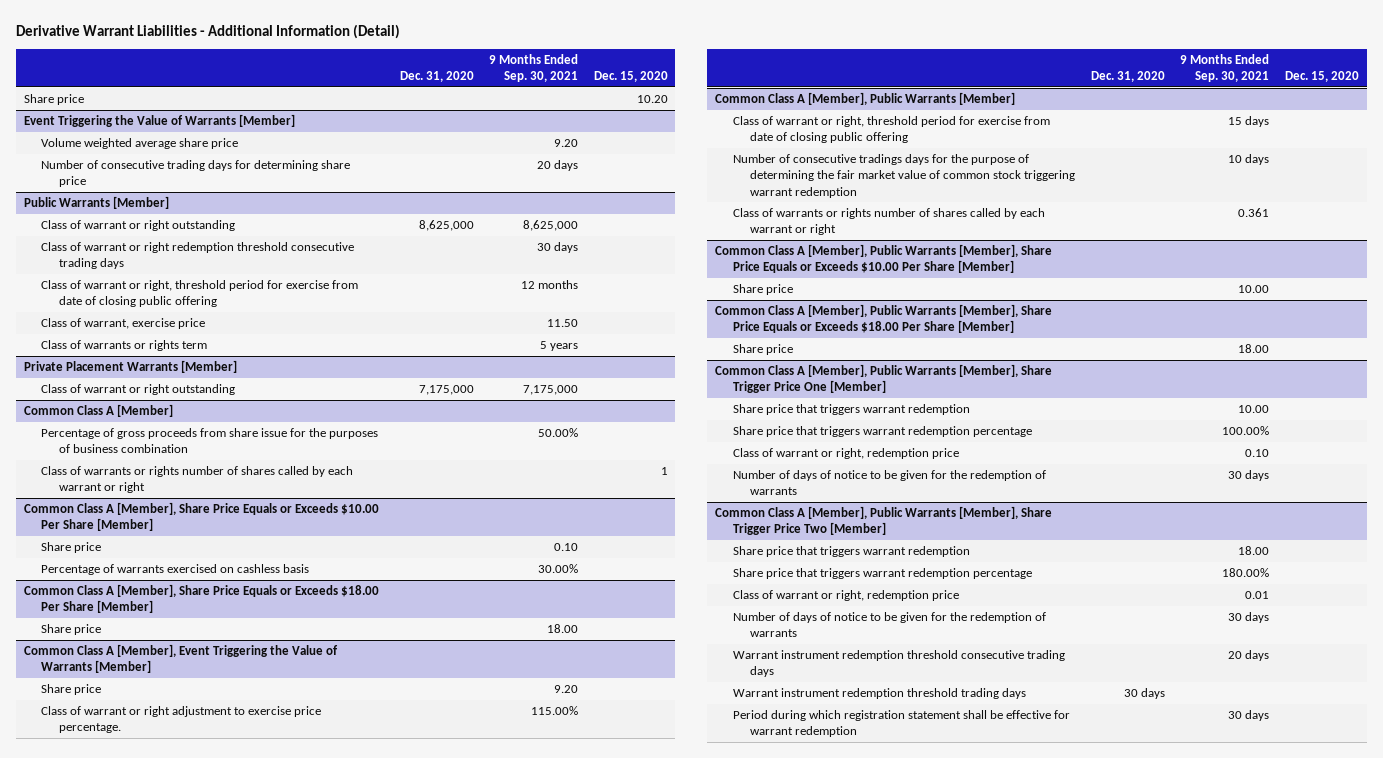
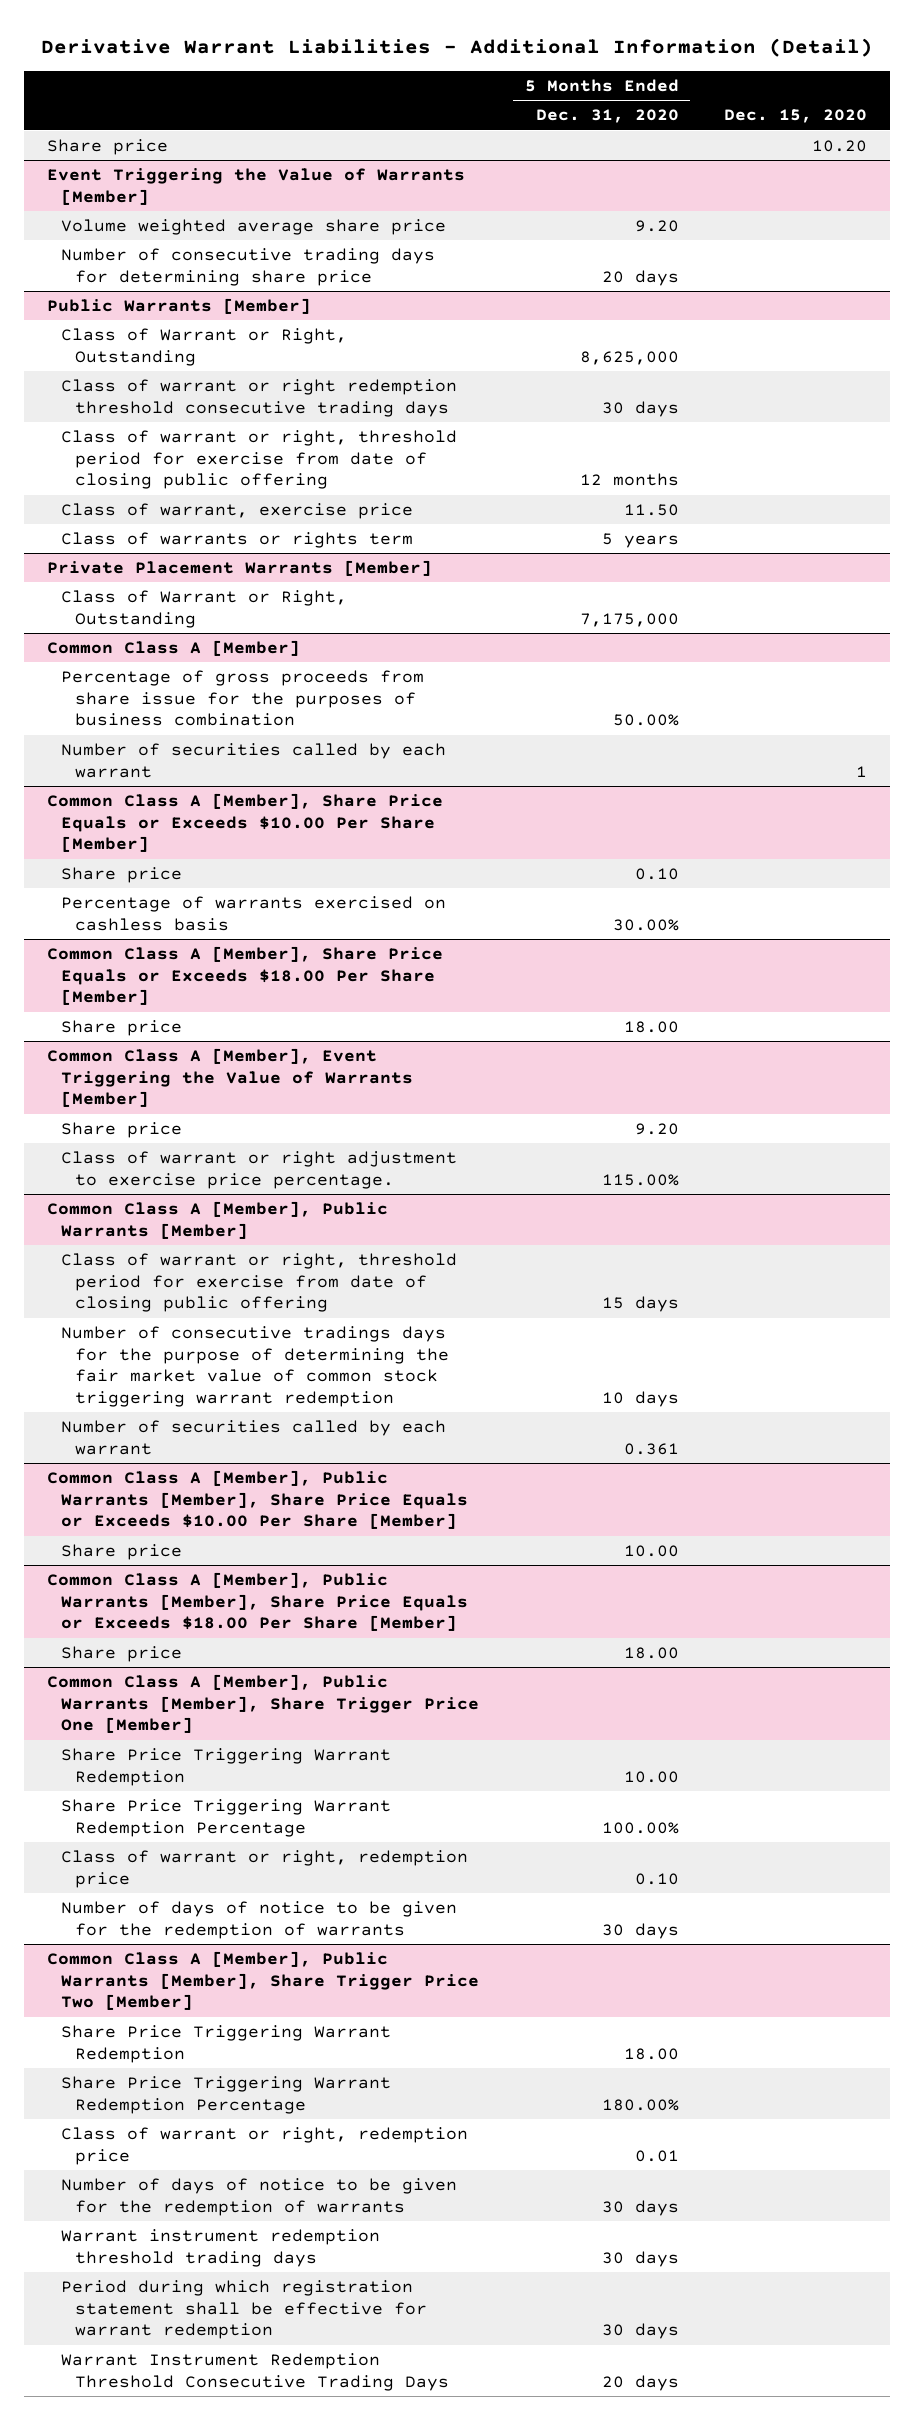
- | Dec. 31, 2020 | 9 Months Ended Sep. 30, 2021 | Dec. 15, 2020
+ | 5 Months Ended Dec. 31, 2020 | Dec. 15, 2020
@ Public Warrants [Member]
- Class of warrant or right outstanding | 8,625,000 | 8,625,000 |
+ Class of Warrant or Right, Outstanding | 8,625,000 |
@ Private Placement Warrants [Member]
- Class of warrant or right outstanding | 7,175,000 | 7,175,000 |
+ Class of Warrant or Right, Outstanding | 7,175,000 |
@ Common Class A [Member]
- Class of warrants or rights number of shares called by each warrant or right | | | 1
+ Number of securities called by each warrant | | 1
@ Common Class A [Member], Public Warrants [Member]
- Class of warrants or rights number of shares called by each warrant or right | | 0.361 |
+ Number of securities called by each warrant | 0.361 |
@ Common Class A [Member], Public Warrants [Member], Share Trigger Price One [Member]
- Share price that triggers warrant redemption | | 10.00 |
- Share price that triggers warrant redemption percentage | | 100.00% |
+ Share Price Triggering Warrant Redemption | 10.00 |
+ Share Price Triggering Warrant Redemption Percentage | 100.00% |
@ Common Class A [Member], Public Warrants [Member], Share Trigger Price Two [Member]
- Share price that triggers warrant redemption | | 18.00 |
- Share price that triggers warrant redemption percentage | | 180.00% |
+ Share Price Triggering Warrant Redemption | 18.00 |
+ Share Price Triggering Warrant Redemption Percentage | 180.00% |
- Warrant instrument redemption threshold consecutive trading days | | 20 days |
+ Warrant Instrument Redemption Threshold Consecutive Trading Days | 20 days |

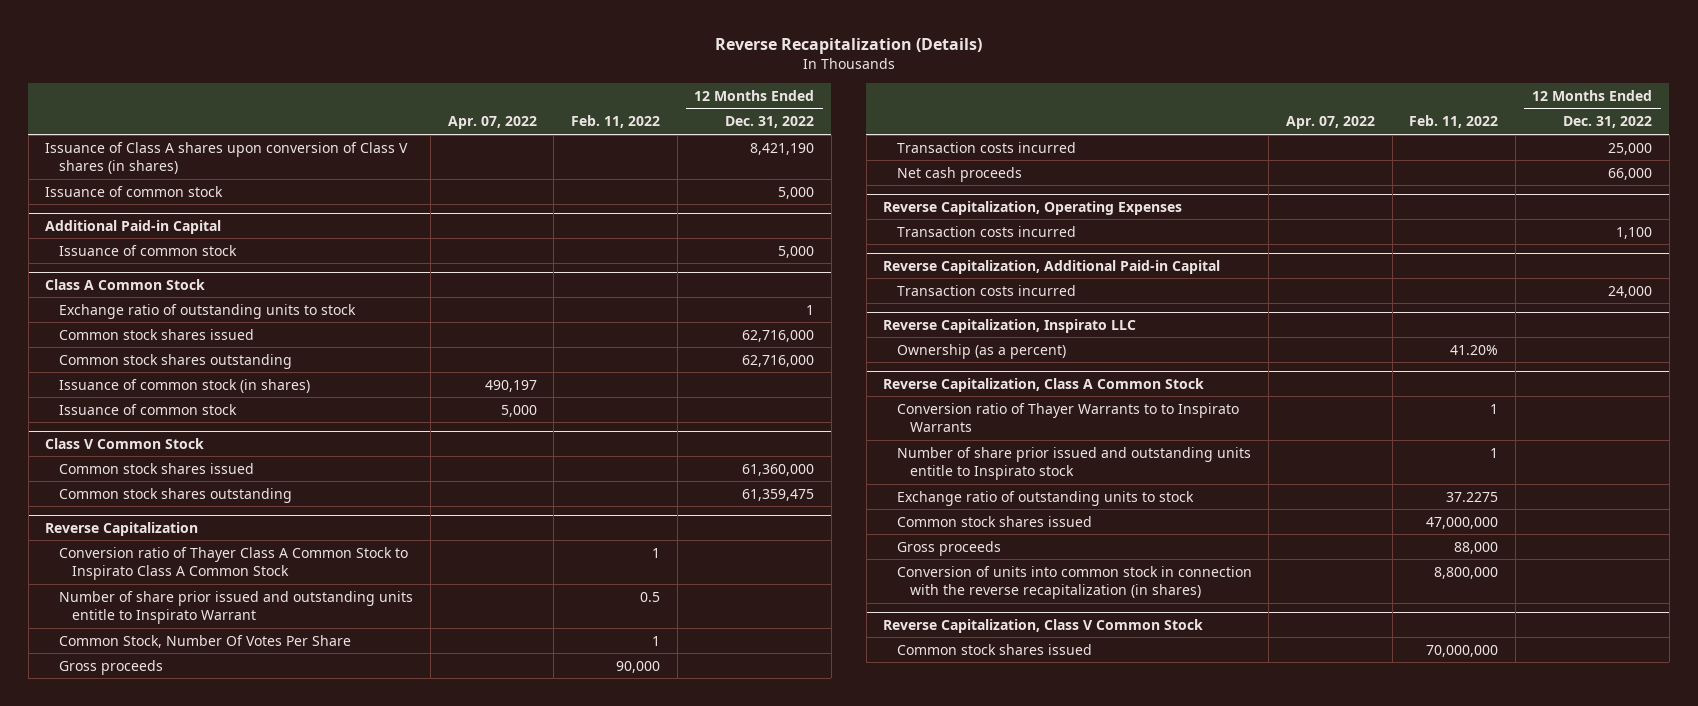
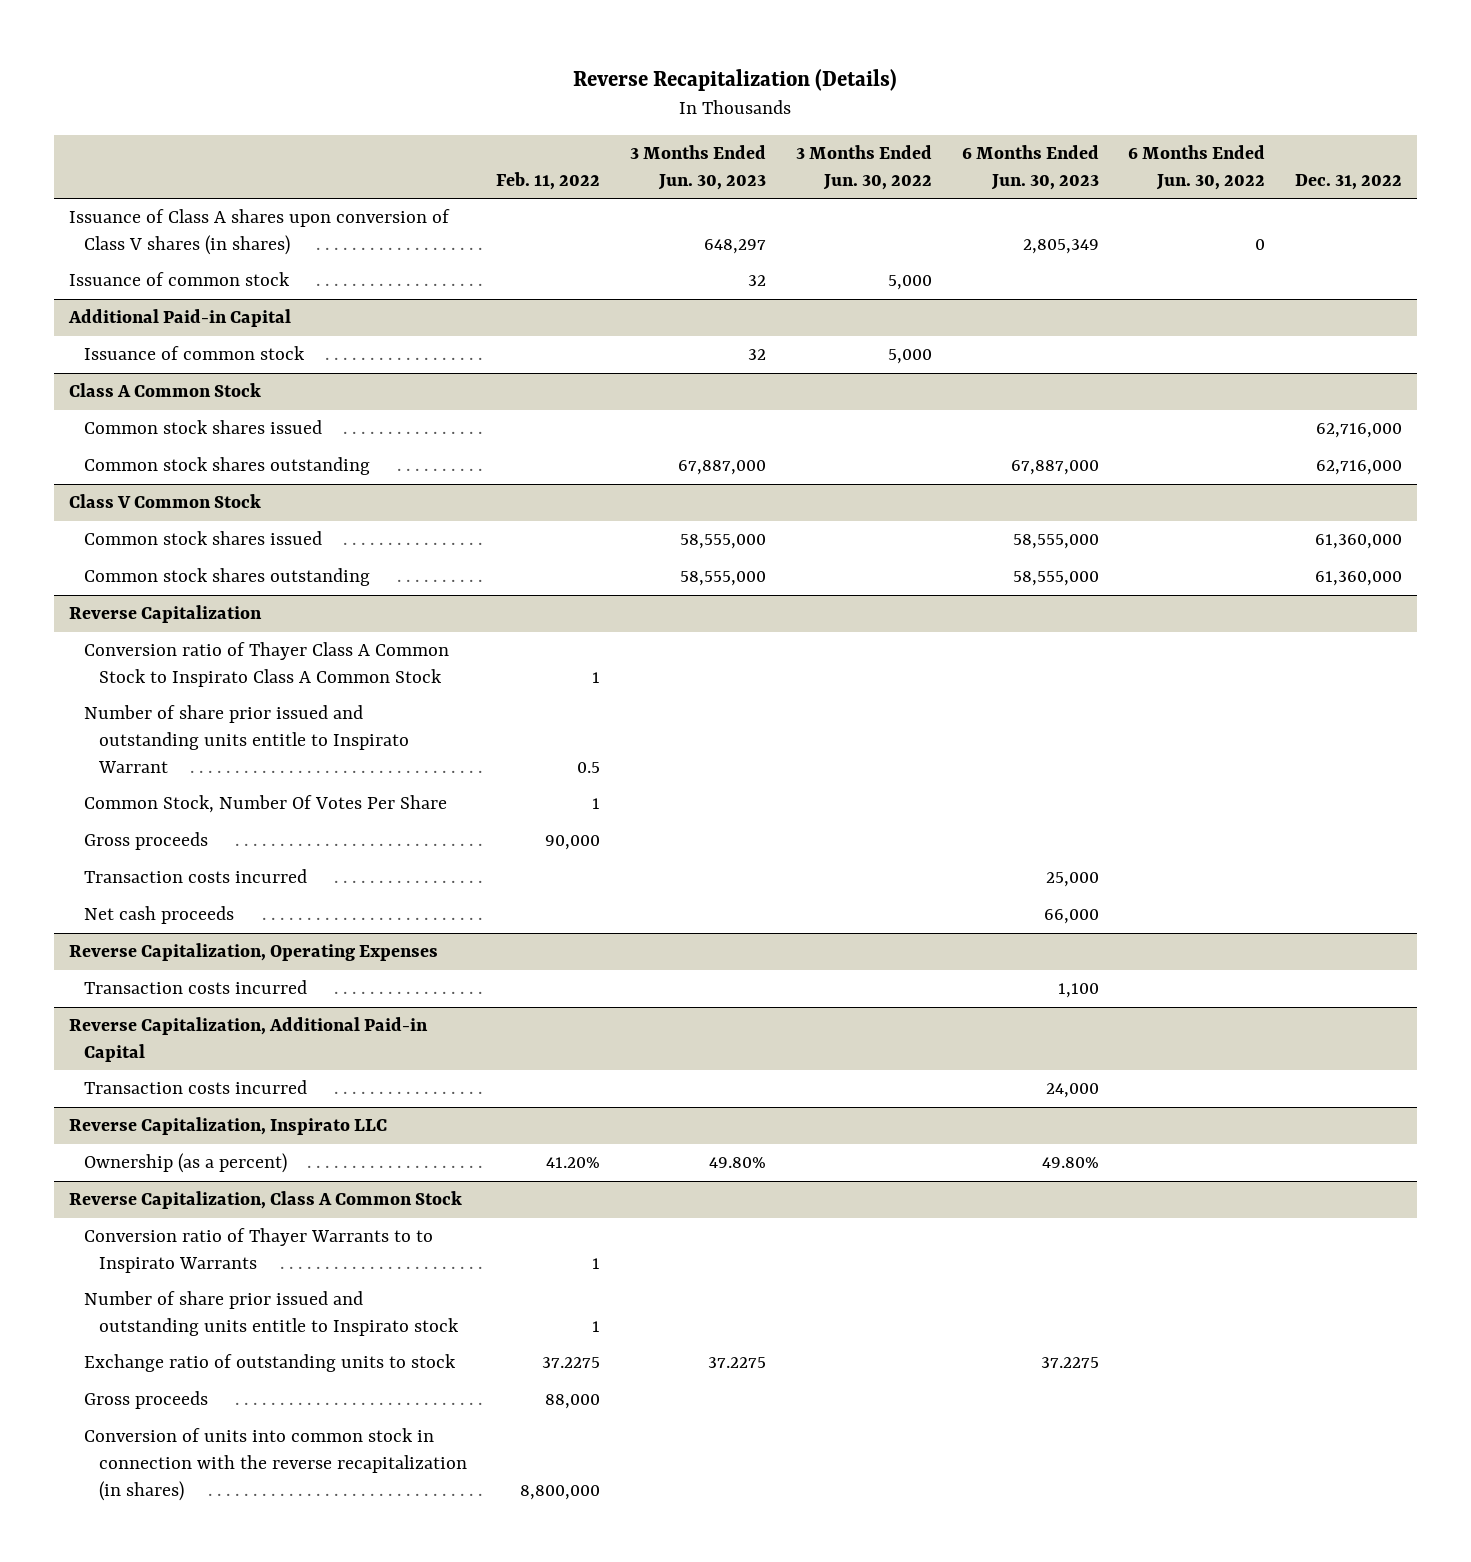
- | Apr. 07, 2022 | Feb. 11, 2022 | 12 Months Ended Dec. 31, 2022
+ | Feb. 11, 2022 | 3 Months Ended Jun. 30, 2023 | 3 Months Ended Jun. 30, 2022 | 6 Months Ended Jun. 30, 2023 | 6 Months Ended Jun. 30, 2022 | Dec. 31, 2022
@ Class A Common Stock
- Exchange ratio of outstanding units to stock | | | 1
- Issuance of common stock (in shares) | 490,197 | |
- Issuance of common stock | 5,000 | |
@ Reverse Capitalization, Class A Common Stock
- Common stock shares issued | | 47,000,000 |
- Reverse Capitalization, Class V Common Stock
- Common stock shares issued | | 70,000,000 |

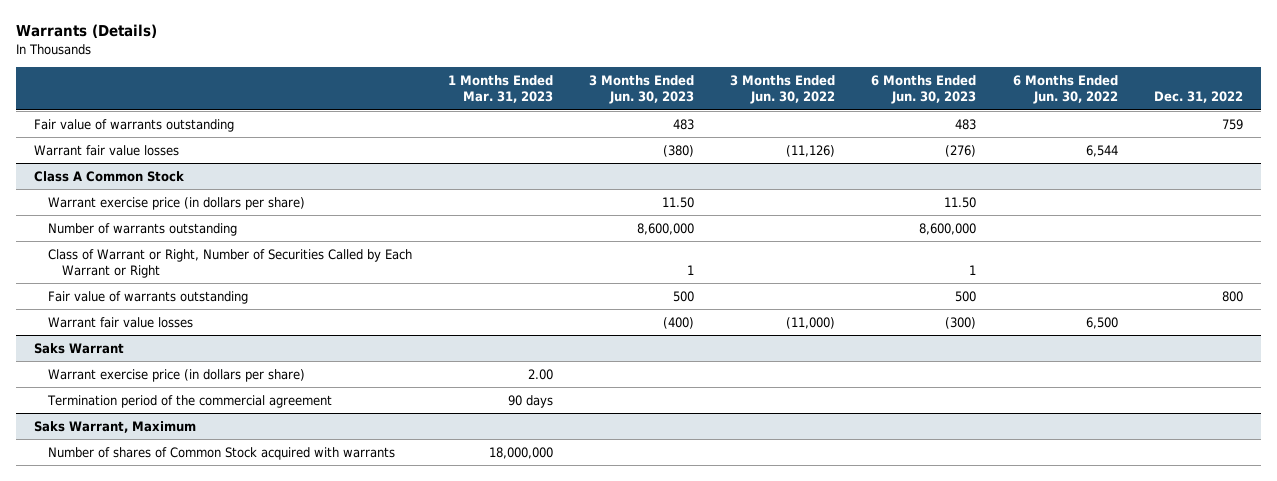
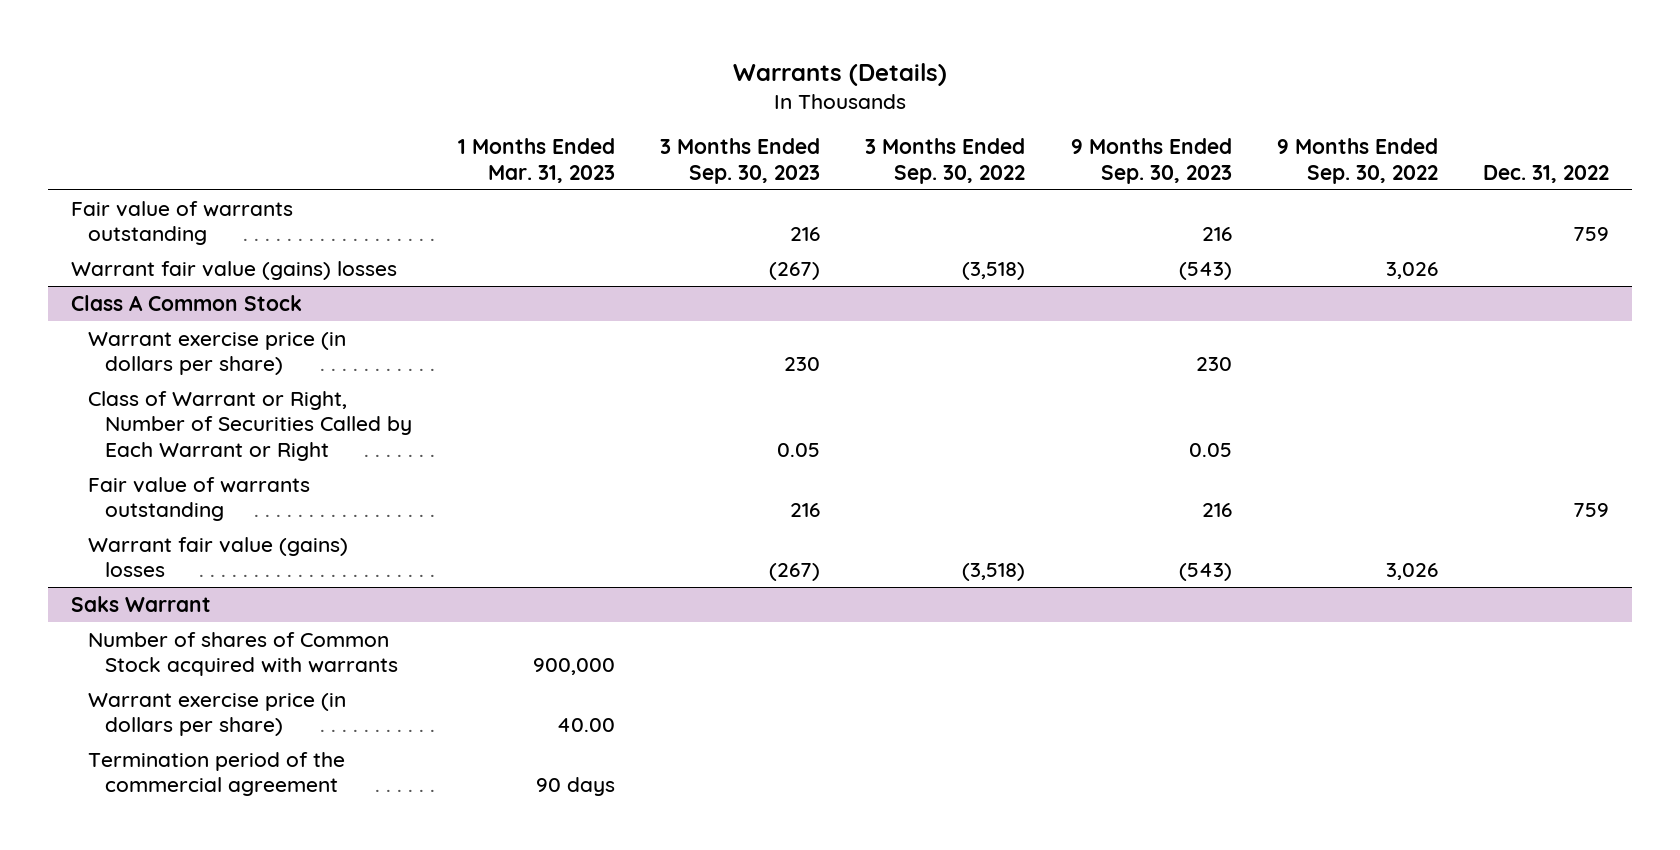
- | 1 Months Ended Mar. 31, 2023 | 3 Months Ended Jun. 30, 2023 | 3 Months Ended Jun. 30, 2022 | 6 Months Ended Jun. 30, 2023 | 6 Months Ended Jun. 30, 2022 | Dec. 31, 2022
+ | 1 Months Ended Mar. 31, 2023 | 3 Months Ended Sep. 30, 2023 | 3 Months Ended Sep. 30, 2022 | 9 Months Ended Sep. 30, 2023 | 9 Months Ended Sep. 30, 2022 | Dec. 31, 2022
- Warrant fair value losses | | (380) | (11,126) | (276) | 6,544 |
+ Warrant fair value (gains) losses | | (267) | (3,518) | (543) | 3,026 |
@ Class A Common Stock
- Number of warrants outstanding | | 8,600,000 | | 8,600,000 | |
- Fair value of warrants outstanding | | 500 | | 500 | | 800
- Warrant fair value losses | | (400) | (11,000) | (300) | 6,500 |
+ Fair value of warrants outstanding | | 216 | | 216 | | 759
+ Warrant fair value (gains) losses | | (267) | (3,518) | (543) | 3,026 |
@ Saks Warrant
- Warrant exercise price (in dollars per share) | 2.00 | | | | |
+ Number of shares of Common Stock acquired with warrants | 900,000 | | | | |
+ Warrant exercise price (in dollars per share) | 40.00 | | | | |
- Saks Warrant, Maximum
- Number of shares of Common Stock acquired with warrants | 18,000,000 | | | | |

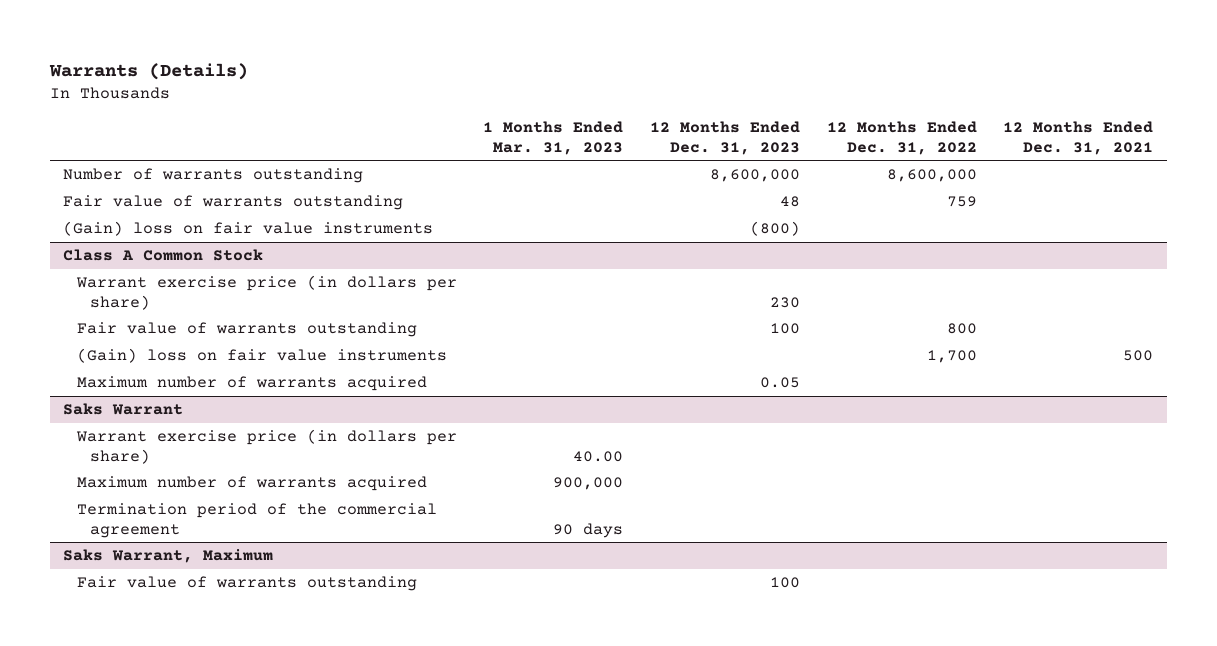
- | 1 Months Ended Mar. 31, 2023 | 3 Months Ended Sep. 30, 2023 | 3 Months Ended Sep. 30, 2022 | 9 Months Ended Sep. 30, 2023 | 9 Months Ended Sep. 30, 2022 | Dec. 31, 2022
+ | 1 Months Ended Mar. 31, 2023 | 12 Months Ended Dec. 31, 2023 | 12 Months Ended Dec. 31, 2022 | 12 Months Ended Dec. 31, 2021
+ Number of warrants outstanding | | 8,600,000 | 8,600,000 |
- Warrant fair value (gains) losses | | (267) | (3,518) | (543) | 3,026 |
+ (Gain) loss on fair value instruments | | (800) | |
@ Class A Common Stock
- Class of Warrant or Right, Number of Securities Called by Each Warrant or Right | | 0.05 | | 0.05 | |
- Warrant fair value (gains) losses | | (267) | (3,518) | (543) | 3,026 |
+ (Gain) loss on fair value instruments | | | 1,700 | 500
+ Maximum number of warrants acquired | | 0.05 | |
@ Saks Warrant
- Number of shares of Common Stock acquired with warrants | 900,000 | | | | |
+ Maximum number of warrants acquired | 900,000 | | |
+ Saks Warrant, Maximum
+ Fair value of warrants outstanding | | 100 | |

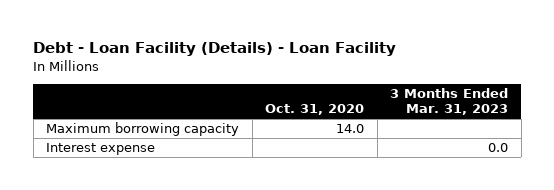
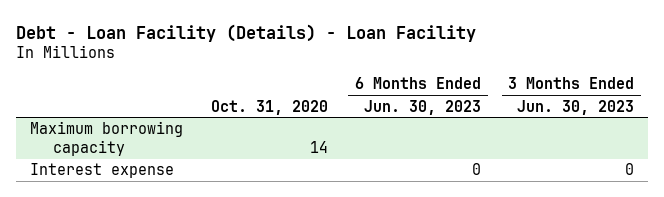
- | Oct. 31, 2020 | 3 Months Ended Mar. 31, 2023
+ | Oct. 31, 2020 | 6 Months Ended Jun. 30, 2023 | 3 Months Ended Jun. 30, 2023
- Maximum borrowing capacity | 14.0 |
+ Maximum borrowing capacity | 14 | |

